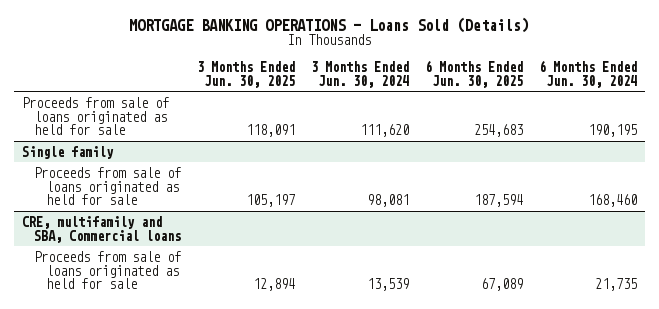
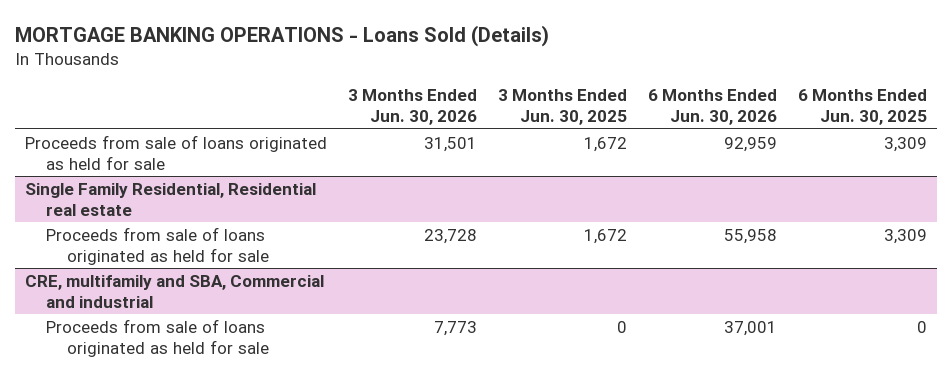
- | 3 Months Ended Jun. 30, 2025 | 3 Months Ended Jun. 30, 2024 | 6 Months Ended Jun. 30, 2025 | 6 Months Ended Jun. 30, 2024
+ | 3 Months Ended Jun. 30, 2026 | 3 Months Ended Jun. 30, 2025 | 6 Months Ended Jun. 30, 2026 | 6 Months Ended Jun. 30, 2025
- Proceeds from sale of loans originated as held for sale | 118,091 | 111,620 | 254,683 | 190,195
- Single family
- Proceeds from sale of loans originated as held for sale | 105,197 | 98,081 | 187,594 | 168,460
- CRE, multifamily and SBA, Commercial loans
- Proceeds from sale of loans originated as held for sale | 12,894 | 13,539 | 67,089 | 21,735
+ Proceeds from sale of loans originated as held for sale | 31,501 | 1,672 | 92,959 | 3,309
+ Single Family Residential, Residential real estate
+ Proceeds from sale of loans originated as held for sale | 23,728 | 1,672 | 55,958 | 3,309
+ CRE, multifamily and SBA, Commercial and industrial
+ Proceeds from sale of loans originated as held for sale | 7,773 | 0 | 37,001 | 0

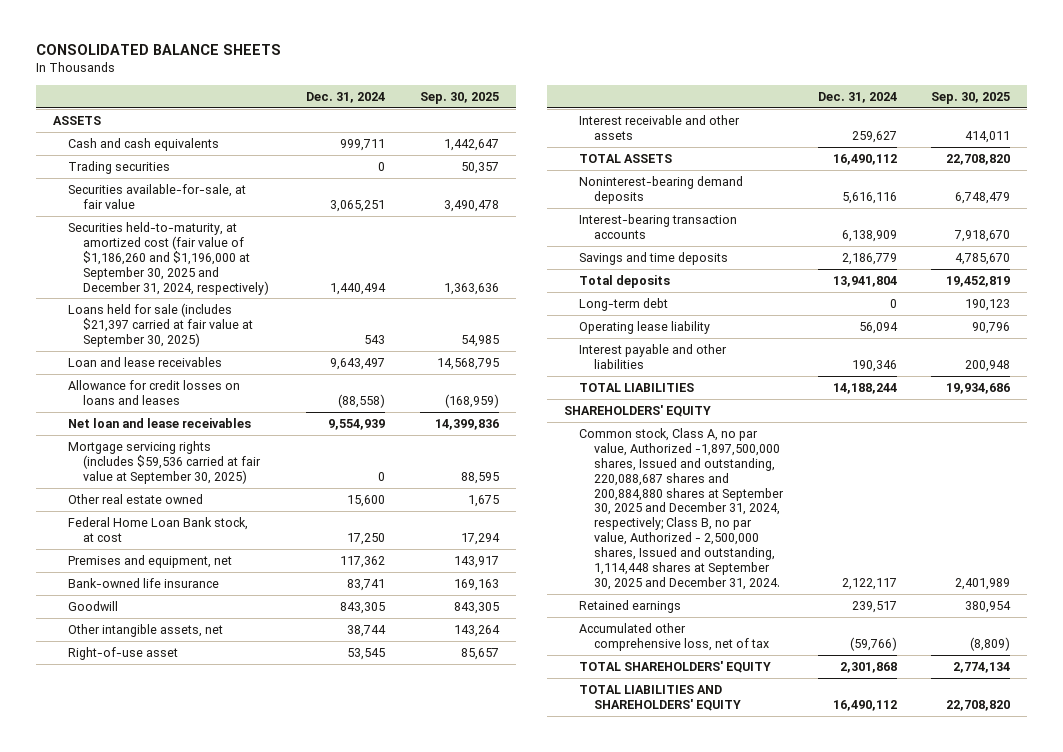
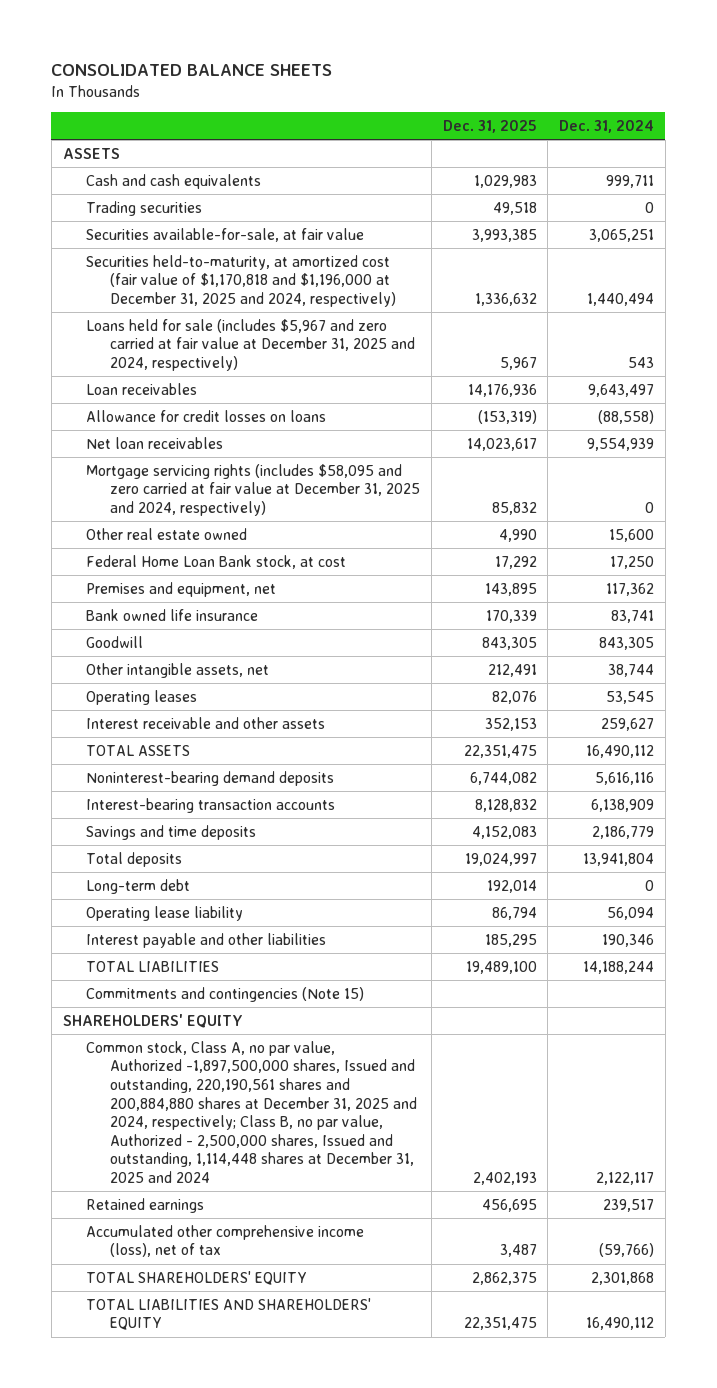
- | Dec. 31, 2024 | Sep. 30, 2025
+ | Dec. 31, 2025 | Dec. 31, 2024
- Securities held-to-maturity, at amortized cost (fair value of $1,186,260 and $1,196,000 at September 30, 2025 and December 31, 2024, respectively) | 1,440,494 | 1,363,636
- Loans held for sale (includes $21,397 carried at fair value at September 30, 2025) | 543 | 54,985
- Loan and lease receivables | 9,643,497 | 14,568,795
- Allowance for credit losses on loans and leases | (88,558) | (168,959)
- Net loan and lease receivables | 9,554,939 | 14,399,836
- Mortgage servicing rights (includes $59,536 carried at fair value at September 30, 2025) | 0 | 88,595
+ Securities held-to-maturity, at amortized cost (fair value of $1,170,818 and $1,196,000 at December 31, 2025 and 2024, respectively) | 1,336,632 | 1,440,494
+ Loans held for sale (includes $5,967 and zero carried at fair value at December 31, 2025 and 2024, respectively) | 5,967 | 543
+ Loan receivables | 14,176,936 | 9,643,497
+ Allowance for credit losses on loans | (153,319) | (88,558)
+ Net loan receivables | 14,023,617 | 9,554,939
+ Mortgage servicing rights (includes $58,095 and zero carried at fair value at December 31, 2025 and 2024, respectively) | 85,832 | 0
- Bank-owned life insurance | 83,741 | 169,163
+ Bank owned life insurance | 170,339 | 83,741
- Right-of-use asset | 53,545 | 85,657
+ Operating leases | 82,076 | 53,545
+ Commitments and contingencies (Note 15)
- Common stock, Class A, no par value, Authorized -1,897,500,000 shares, Issued and outstanding, 220,088,687 shares and 200,884,880 shares at September 30, 2025 and December 31, 2024, respectively; Class B, no par value, Authorized - 2,500,000 shares, Issued and outstanding, 1,114,448 shares at September 30, 2025 and December 31, 2024. | 2,122,117 | 2,401,989
+ Common stock, Class A, no par value, Authorized -1,897,500,000 shares, Issued and outstanding, 220,190,561 shares and 200,884,880 shares at December 31, 2025 and 2024, respectively; Class B, no par value, Authorized - 2,500,000 shares, Issued and outstanding, 1,114,448 shares at December 31, 2025 and 2024 | 2,402,193 | 2,122,117
- Accumulated other comprehensive loss, net of tax | (59,766) | (8,809)
+ Accumulated other comprehensive income (loss), net of tax | 3,487 | (59,766)

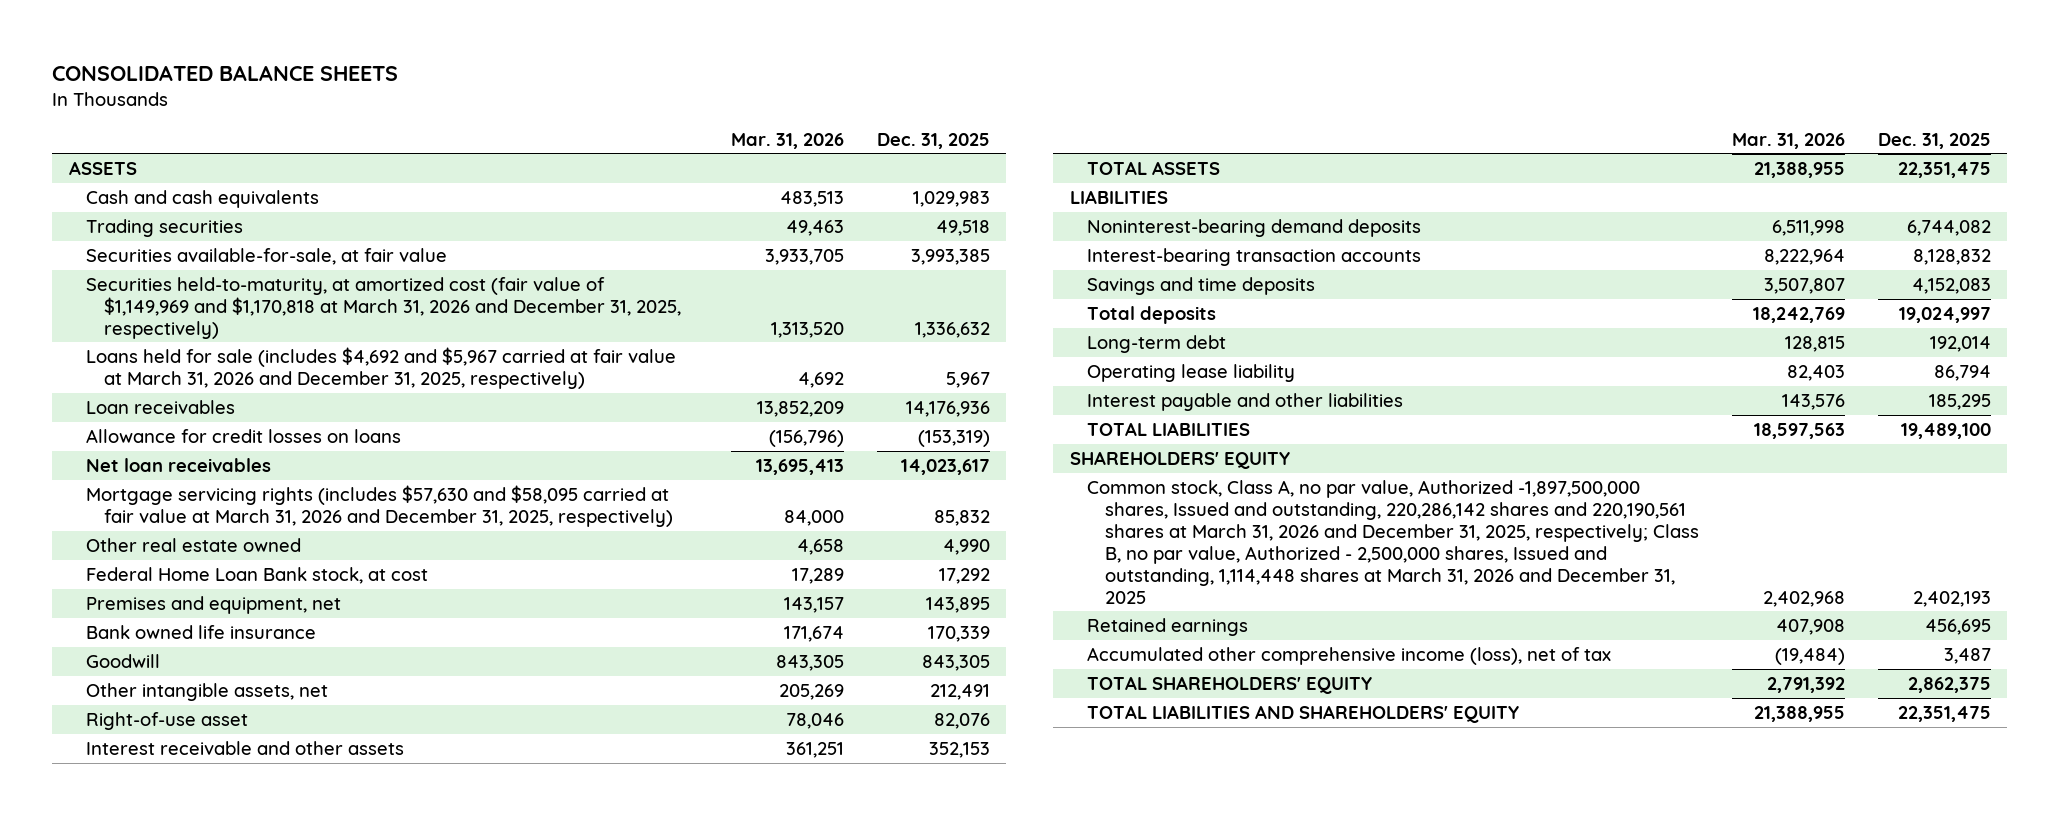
- | Dec. 31, 2025 | Dec. 31, 2024
+ | Mar. 31, 2026 | Dec. 31, 2025
- Securities held-to-maturity, at amortized cost (fair value of $1,170,818 and $1,196,000 at December 31, 2025 and 2024, respectively) | 1,336,632 | 1,440,494
- Loans held for sale (includes $5,967 and zero carried at fair value at December 31, 2025 and 2024, respectively) | 5,967 | 543
+ Securities held-to-maturity, at amortized cost (fair value of $1,149,969 and $1,170,818 at March 31, 2026 and December 31, 2025, respectively) | 1,313,520 | 1,336,632
+ Loans held for sale (includes $4,692 and $5,967 carried at fair value at March 31, 2026 and December 31, 2025, respectively) | 4,692 | 5,967
- Mortgage servicing rights (includes $58,095 and zero carried at fair value at December 31, 2025 and 2024, respectively) | 85,832 | 0
+ Mortgage servicing rights (includes $57,630 and $58,095 carried at fair value at March 31, 2026 and December 31, 2025, respectively) | 84,000 | 85,832
- Operating leases | 82,076 | 53,545
+ Right-of-use asset | 78,046 | 82,076
+ LIABILITIES
- Commitments and contingencies (Note 15)
- Common stock, Class A, no par value, Authorized -1,897,500,000 shares, Issued and outstanding, 220,190,561 shares and 200,884,880 shares at December 31, 2025 and 2024, respectively; Class B, no par value, Authorized - 2,500,000 shares, Issued and outstanding, 1,114,448 shares at December 31, 2025 and 2024 | 2,402,193 | 2,122,117
+ Common stock, Class A, no par value, Authorized -1,897,500,000 shares, Issued and outstanding, 220,286,142 shares and 220,190,561 shares at March 31, 2026 and December 31, 2025, respectively; Class B, no par value, Authorized - 2,500,000 shares, Issued and outstanding, 1,114,448 shares at March 31, 2026 and December 31, 2025 | 2,402,968 | 2,402,193

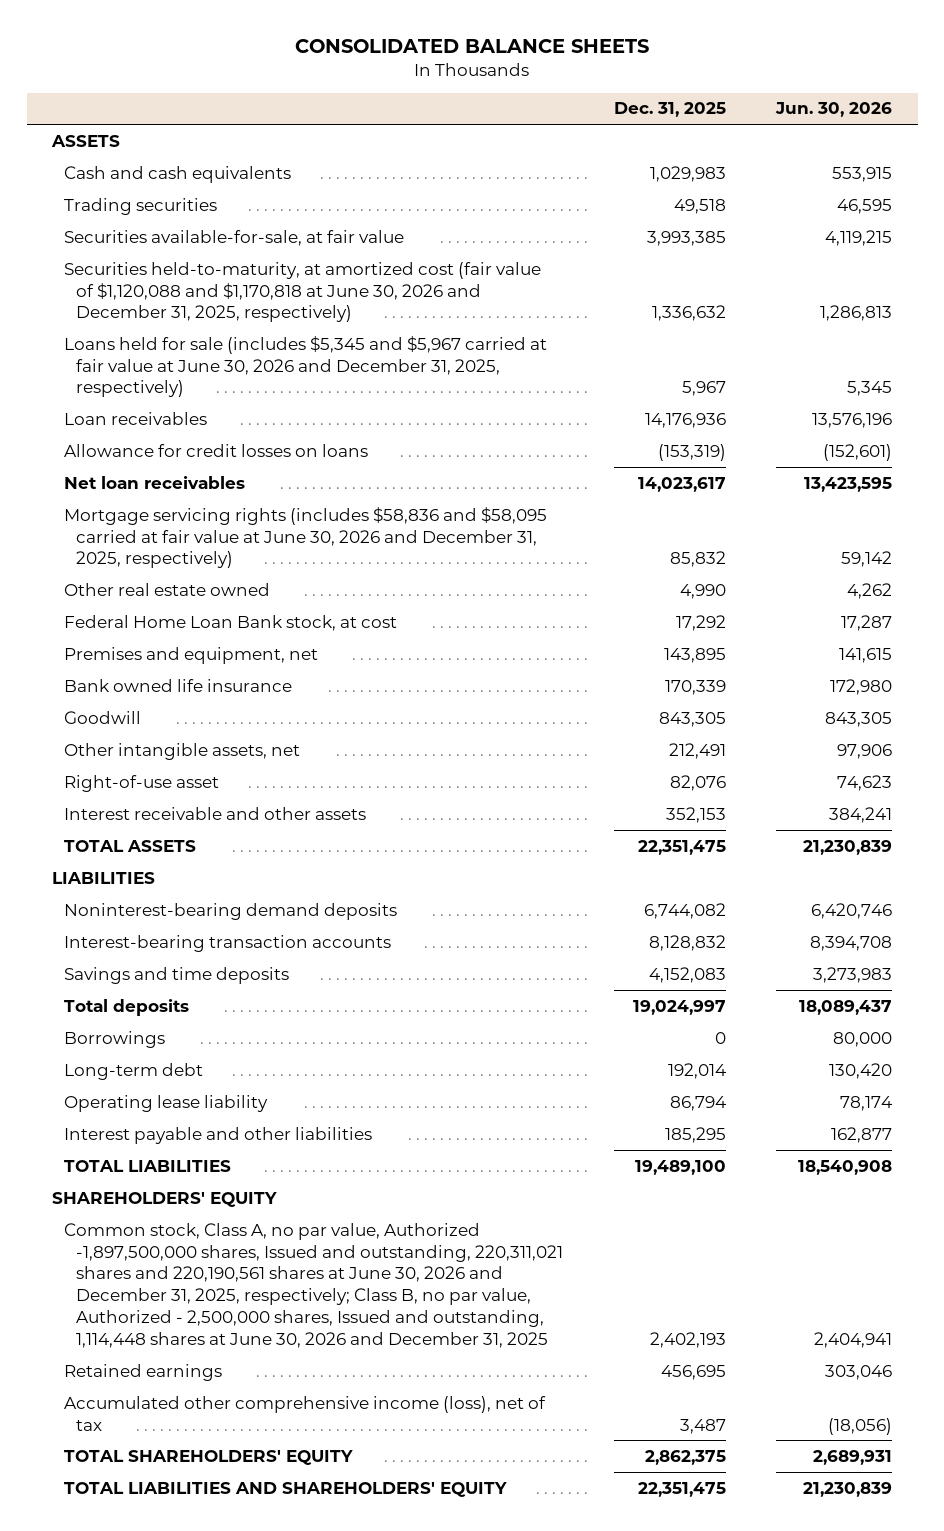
- | Mar. 31, 2026 | Dec. 31, 2025
+ | Dec. 31, 2025 | Jun. 30, 2026
- Securities held-to-maturity, at amortized cost (fair value of $1,149,969 and $1,170,818 at March 31, 2026 and December 31, 2025, respectively) | 1,313,520 | 1,336,632
- Loans held for sale (includes $4,692 and $5,967 carried at fair value at March 31, 2026 and December 31, 2025, respectively) | 4,692 | 5,967
+ Securities held-to-maturity, at amortized cost (fair value of $1,120,088 and $1,170,818 at June 30, 2026 and December 31, 2025, respectively) | 1,336,632 | 1,286,813
+ Loans held for sale (includes $5,345 and $5,967 carried at fair value at June 30, 2026 and December 31, 2025, respectively) | 5,967 | 5,345
- Mortgage servicing rights (includes $57,630 and $58,095 carried at fair value at March 31, 2026 and December 31, 2025, respectively) | 84,000 | 85,832
+ Mortgage servicing rights (includes $58,836 and $58,095 carried at fair value at June 30, 2026 and December 31, 2025, respectively) | 85,832 | 59,142
+ Borrowings | 0 | 80,000
- Common stock, Class A, no par value, Authorized -1,897,500,000 shares, Issued and outstanding, 220,286,142 shares and 220,190,561 shares at March 31, 2026 and December 31, 2025, respectively; Class B, no par value, Authorized - 2,500,000 shares, Issued and outstanding, 1,114,448 shares at March 31, 2026 and December 31, 2025 | 2,402,968 | 2,402,193
+ Common stock, Class A, no par value, Authorized -1,897,500,000 shares, Issued and outstanding, 220,311,021 shares and 220,190,561 shares at June 30, 2026 and December 31, 2025, respectively; Class B, no par value, Authorized - 2,500,000 shares, Issued and outstanding, 1,114,448 shares at June 30, 2026 and December 31, 2025 | 2,402,193 | 2,404,941

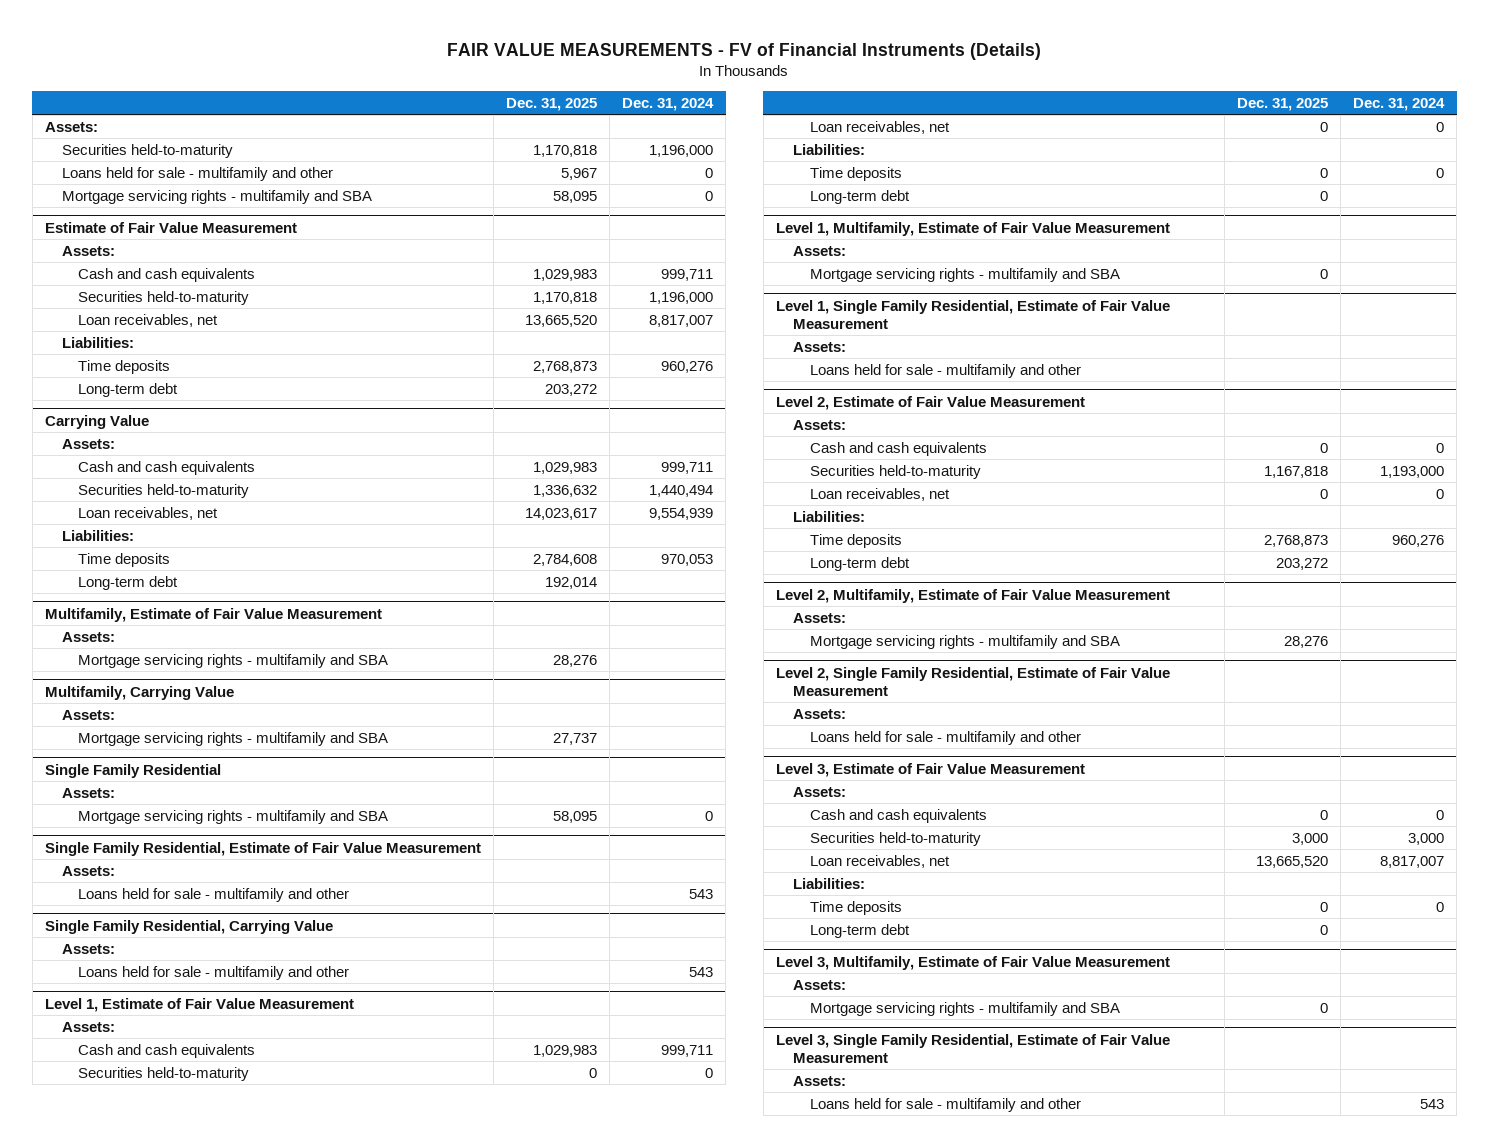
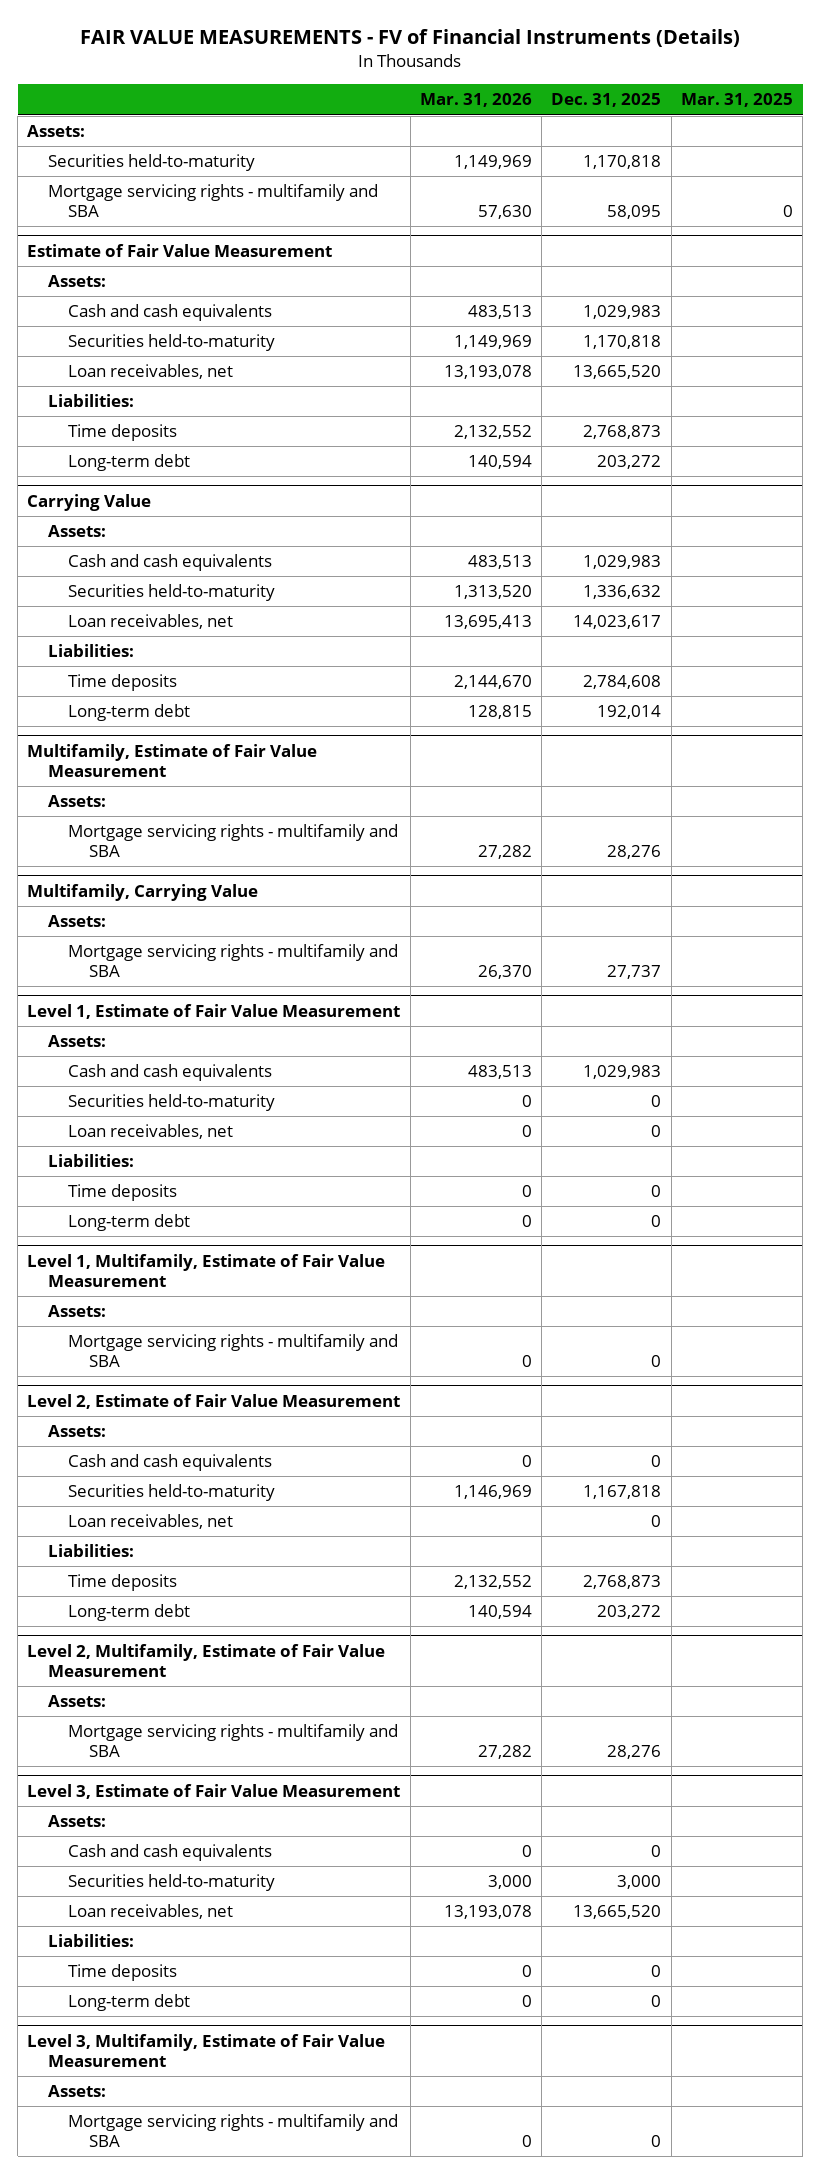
- | Dec. 31, 2025 | Dec. 31, 2024
+ | Mar. 31, 2026 | Dec. 31, 2025 | Mar. 31, 2025
- Loans held for sale - multifamily and other | 5,967 | 0
- Single Family Residential
- Assets:
- Mortgage servicing rights - multifamily and SBA | 58,095 | 0
- Single Family Residential, Estimate of Fair Value Measurement
- Assets:
- Loans held for sale - multifamily and other | | 543
- Single Family Residential, Carrying Value
- Assets:
- Loans held for sale - multifamily and other | | 543
- Level 1, Single Family Residential, Estimate of Fair Value Measurement
- Assets:
- Loans held for sale - multifamily and other
- Level 2, Single Family Residential, Estimate of Fair Value Measurement
- Assets:
- Loans held for sale - multifamily and other
- Level 3, Single Family Residential, Estimate of Fair Value Measurement
- Assets:
- Loans held for sale - multifamily and other | | 543

